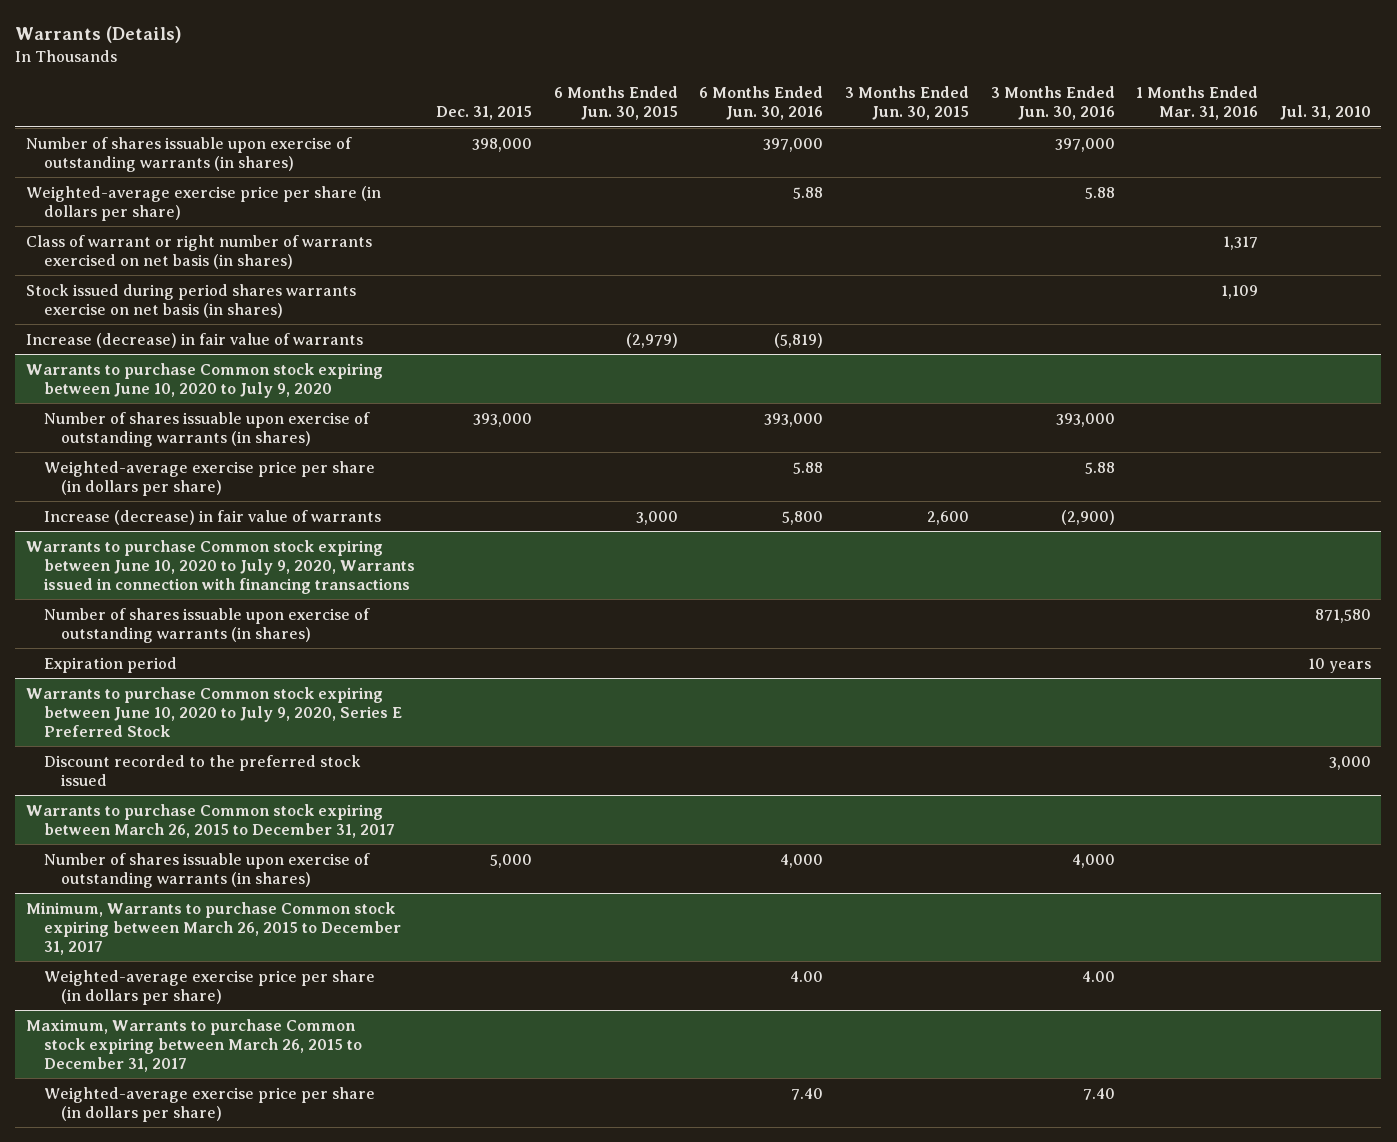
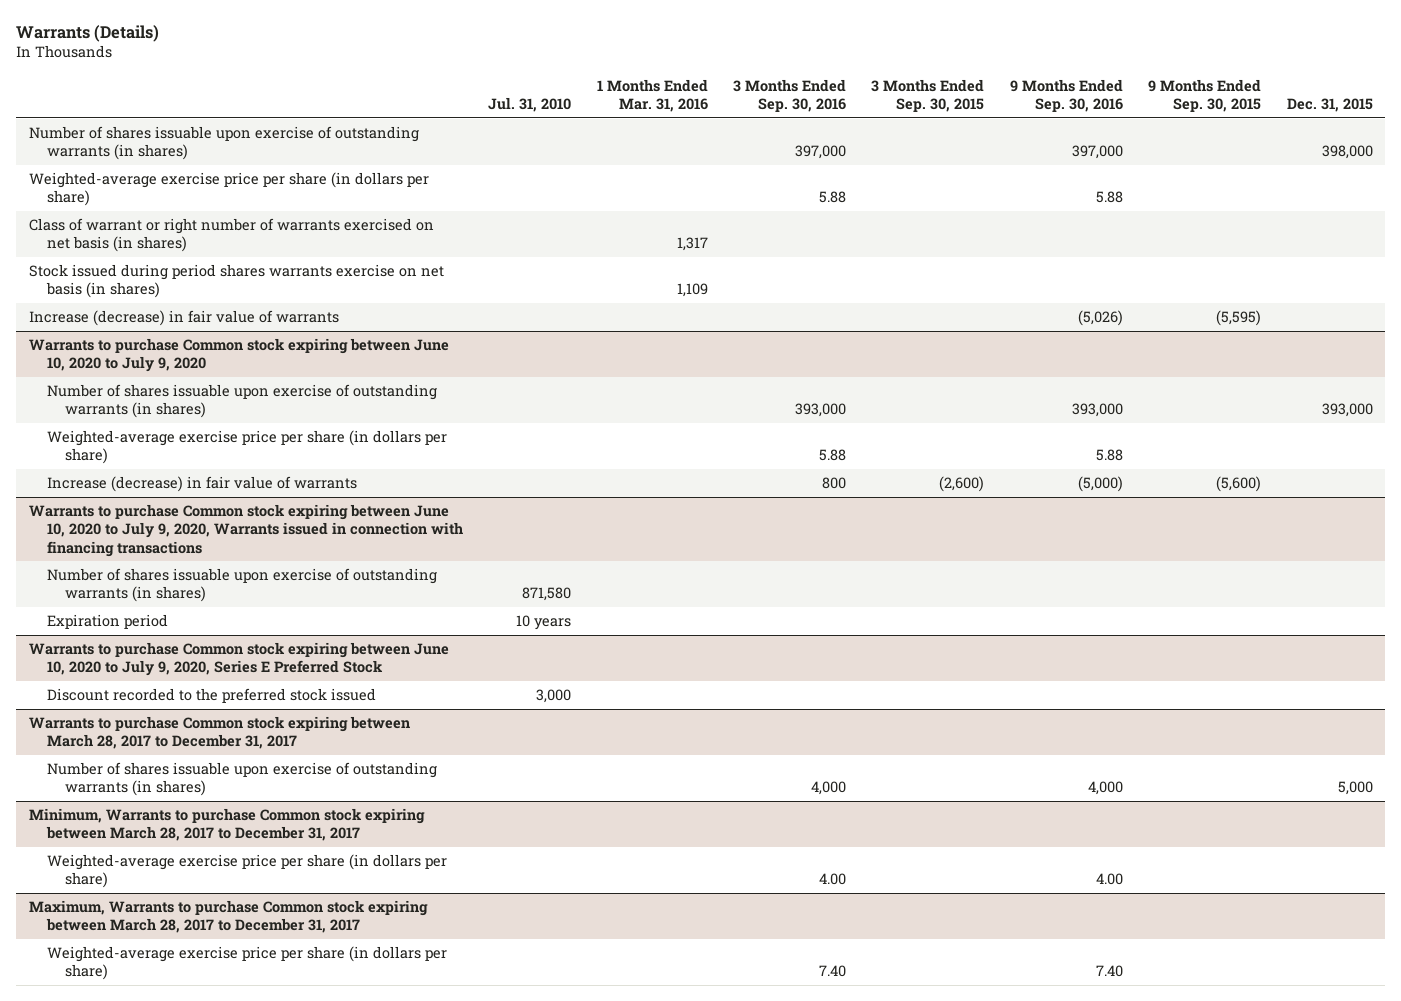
- | Dec. 31, 2015 | 6 Months Ended Jun. 30, 2015 | 6 Months Ended Jun. 30, 2016 | 3 Months Ended Jun. 30, 2015 | 3 Months Ended Jun. 30, 2016 | 1 Months Ended Mar. 31, 2016 | Jul. 31, 2010
+ | Jul. 31, 2010 | 1 Months Ended Mar. 31, 2016 | 3 Months Ended Sep. 30, 2016 | 3 Months Ended Sep. 30, 2015 | 9 Months Ended Sep. 30, 2016 | 9 Months Ended Sep. 30, 2015 | Dec. 31, 2015
- Warrants to purchase Common stock expiring between March 26, 2015 to December 31, 2017
+ Warrants to purchase Common stock expiring between March 28, 2017 to December 31, 2017
- Minimum, Warrants to purchase Common stock expiring between March 26, 2015 to December 31, 2017
+ Minimum, Warrants to purchase Common stock expiring between March 28, 2017 to December 31, 2017
- Maximum, Warrants to purchase Common stock expiring between March 26, 2015 to December 31, 2017
+ Maximum, Warrants to purchase Common stock expiring between March 28, 2017 to December 31, 2017

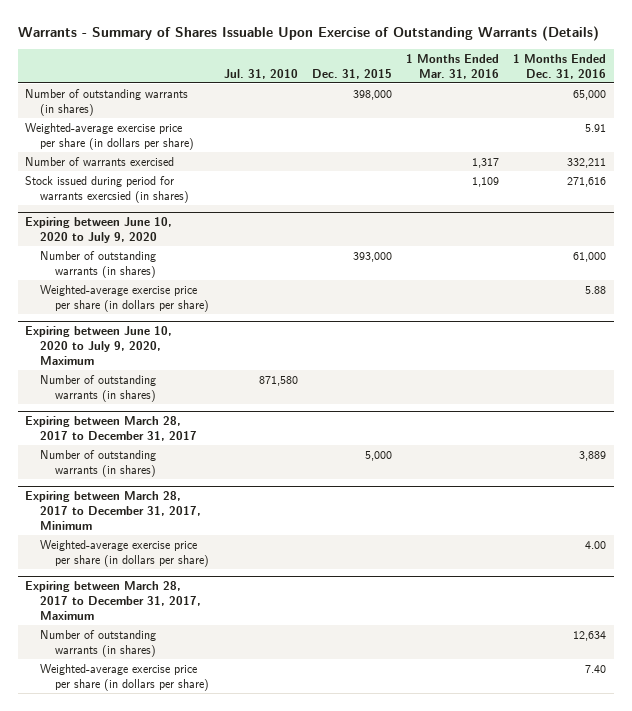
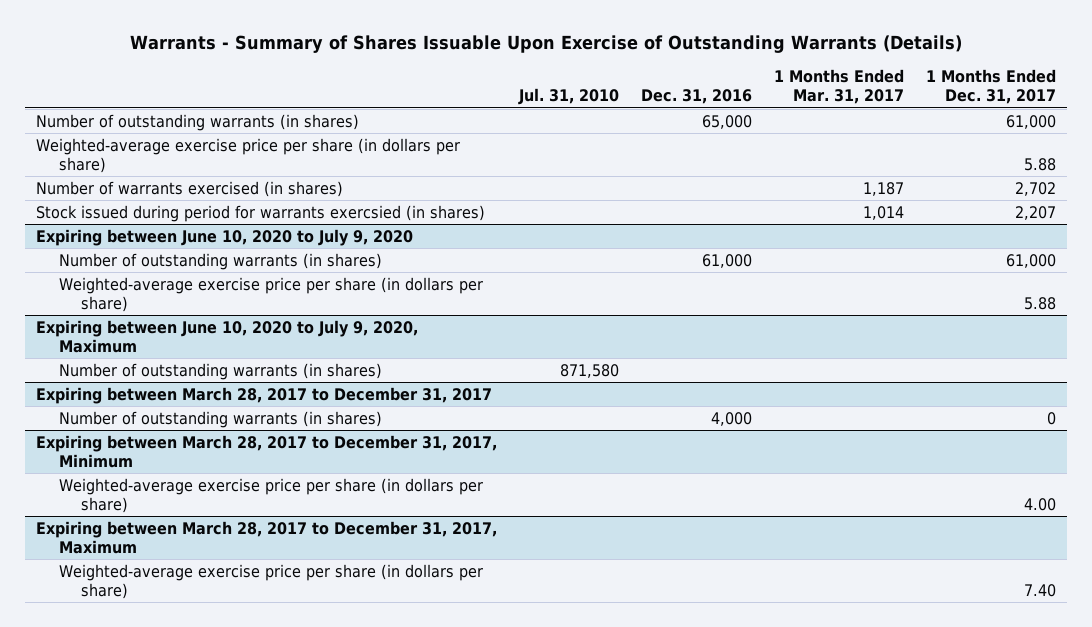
- | Jul. 31, 2010 | Dec. 31, 2015 | 1 Months Ended Mar. 31, 2016 | 1 Months Ended Dec. 31, 2016
+ | Jul. 31, 2010 | Dec. 31, 2016 | 1 Months Ended Mar. 31, 2017 | 1 Months Ended Dec. 31, 2017
- Number of warrants exercised | | | 1,317 | 332,211
+ Number of warrants exercised (in shares) | | | 1,187 | 2,702
@ Expiring between March 28, 2017 to December 31, 2017, Maximum
- Number of outstanding warrants (in shares) | | | | 12,634

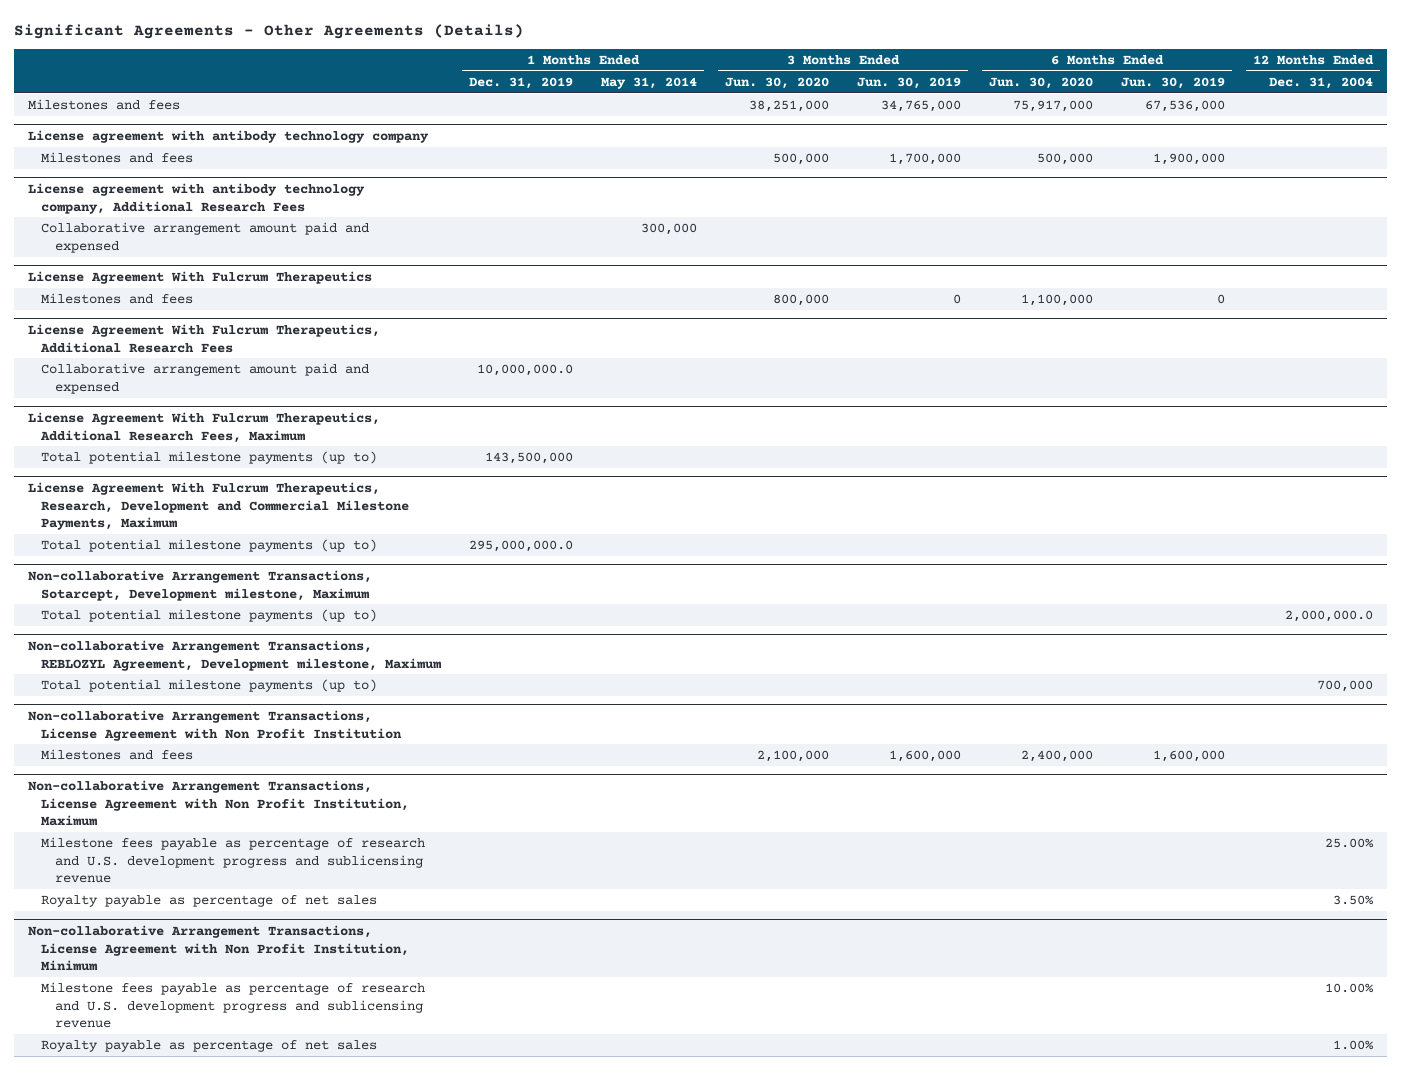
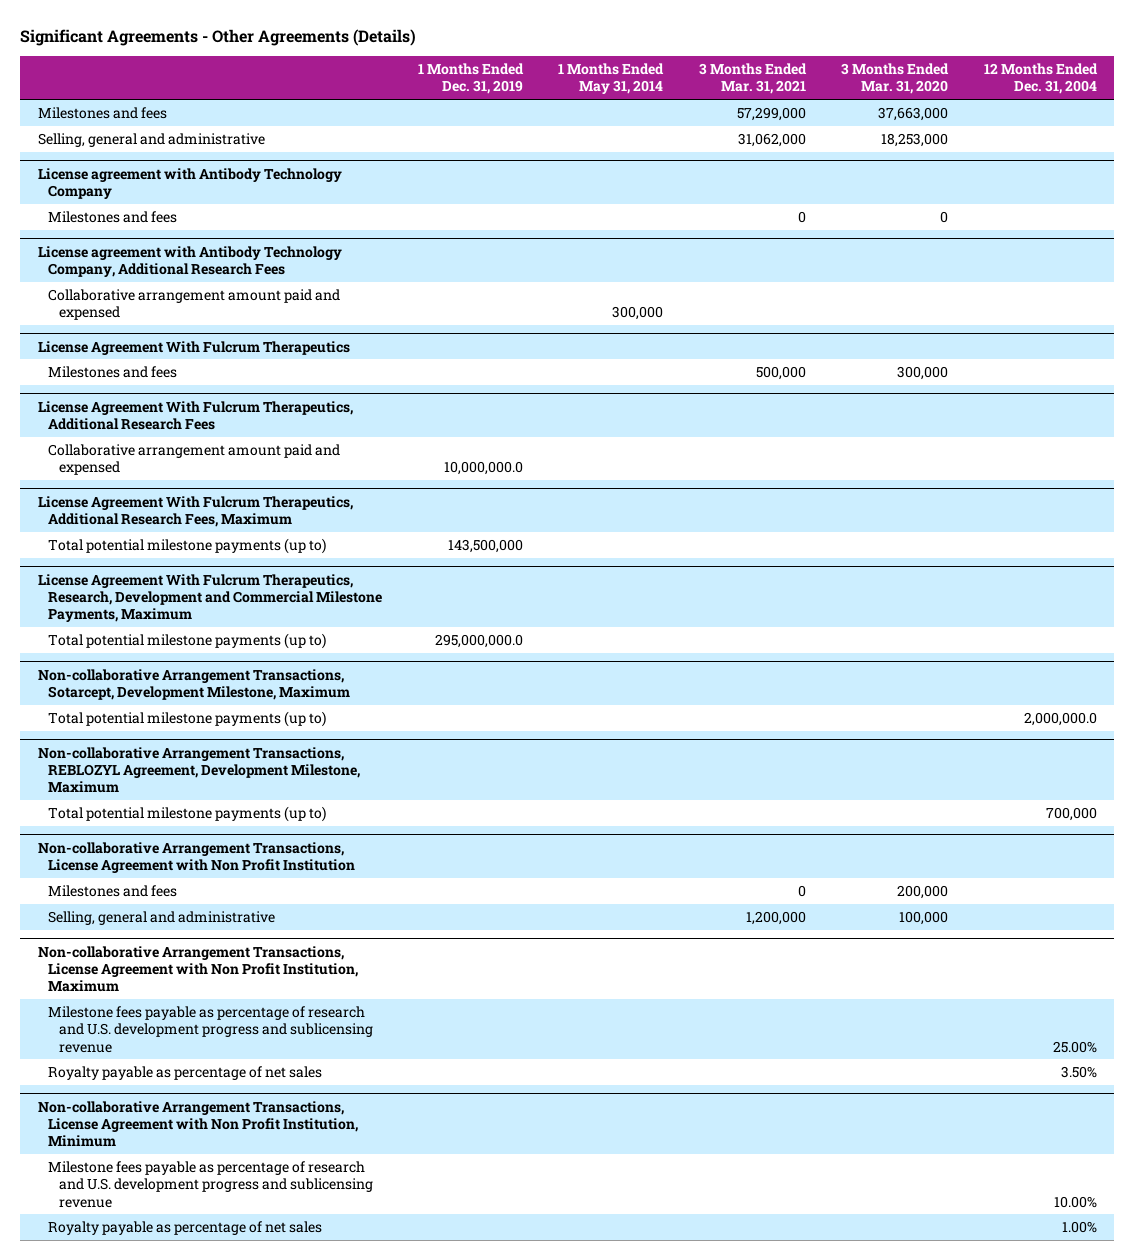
- | 1 Months Ended Dec. 31, 2019 | 1 Months Ended May 31, 2014 | 3 Months Ended Jun. 30, 2020 | 3 Months Ended Jun. 30, 2019 | 6 Months Ended Jun. 30, 2020 | 6 Months Ended Jun. 30, 2019 | 12 Months Ended Dec. 31, 2004
+ | 1 Months Ended Dec. 31, 2019 | 1 Months Ended May 31, 2014 | 3 Months Ended Mar. 31, 2021 | 3 Months Ended Mar. 31, 2020 | 12 Months Ended Dec. 31, 2004
- License agreement with antibody technology company
+ Selling, general and administrative | | | 31,062,000 | 18,253,000 |
+ License agreement with Antibody Technology Company
- License agreement with antibody technology company, Additional Research Fees
+ License agreement with Antibody Technology Company, Additional Research Fees
- Non-collaborative Arrangement Transactions, Sotarcept, Development milestone, Maximum
+ Non-collaborative Arrangement Transactions, Sotarcept, Development Milestone, Maximum
- Non-collaborative Arrangement Transactions, REBLOZYL Agreement, Development milestone, Maximum
+ Non-collaborative Arrangement Transactions, REBLOZYL Agreement, Development Milestone, Maximum
@ Non-collaborative Arrangement Transactions, License Agreement with Non Profit Institution
+ Selling, general and administrative | | | 1,200,000 | 100,000 |

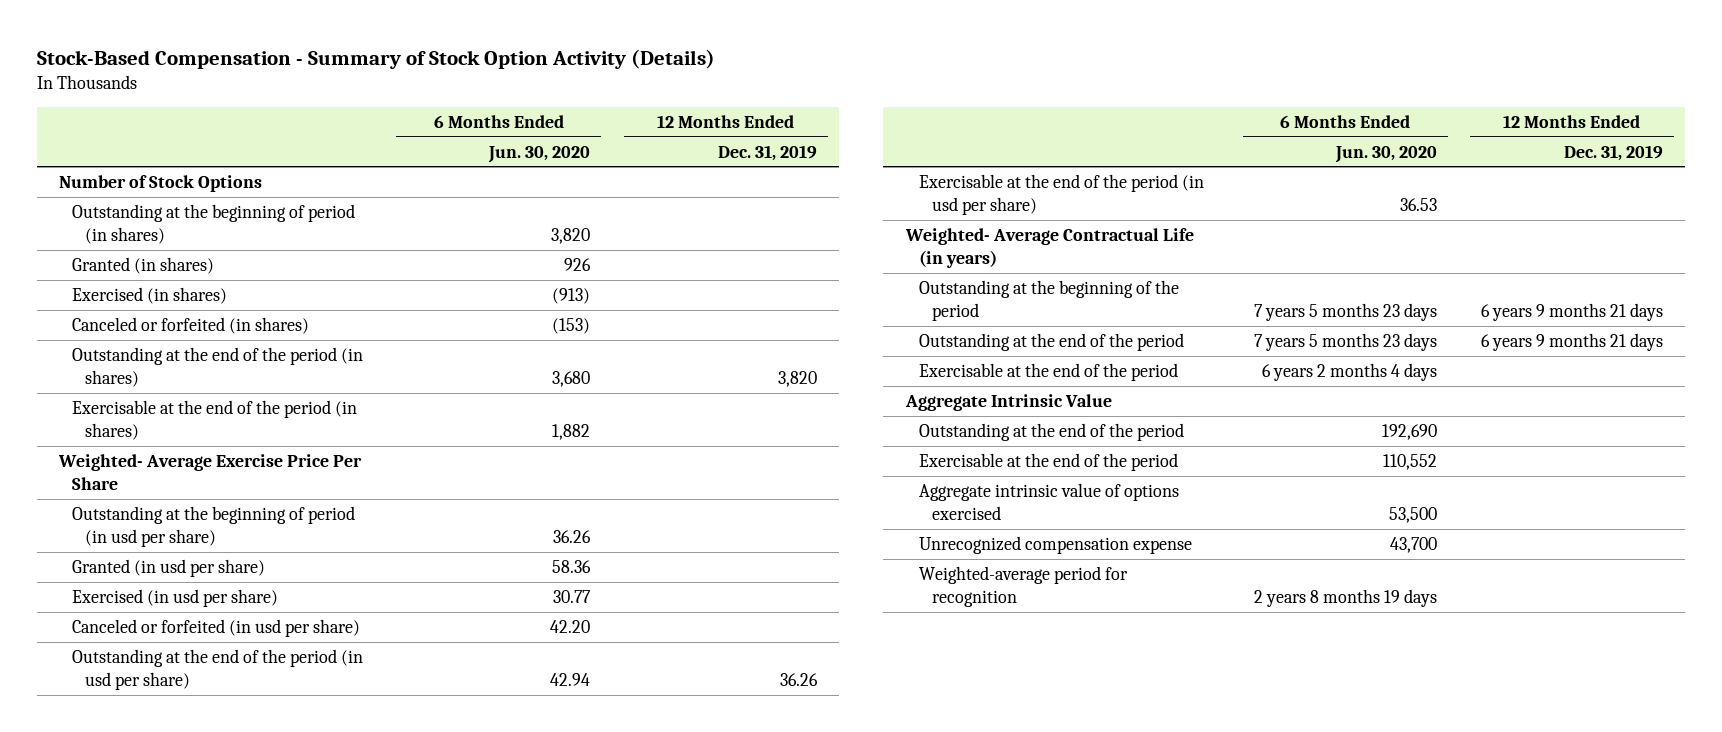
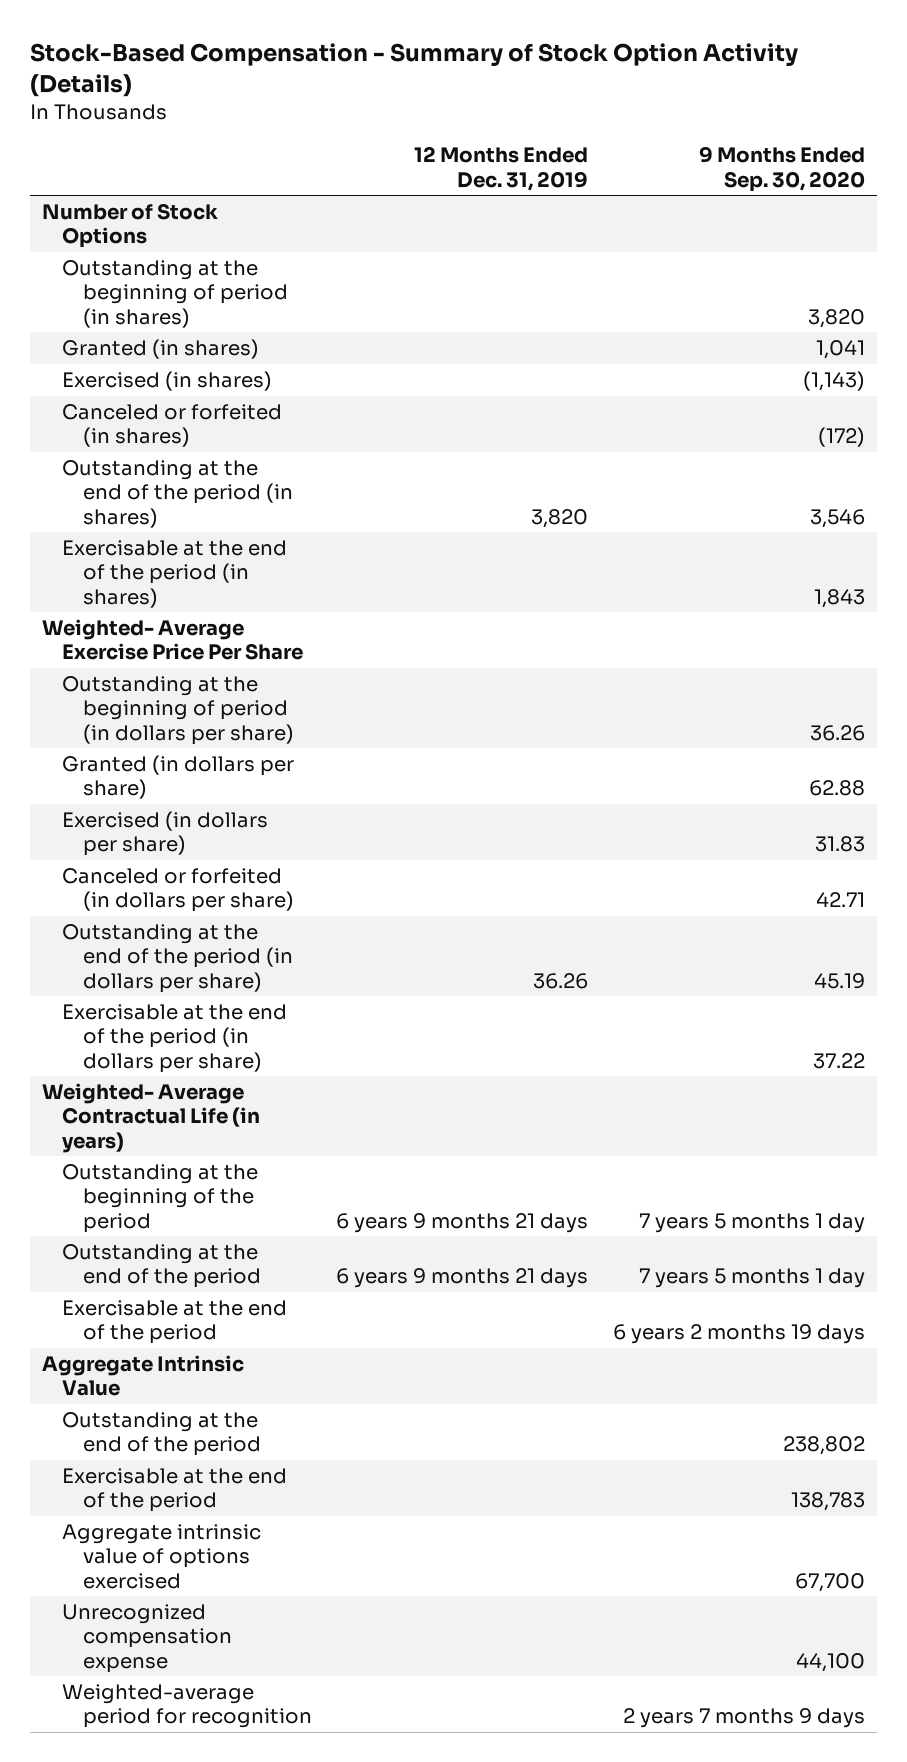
- | 6 Months Ended Jun. 30, 2020 | 12 Months Ended Dec. 31, 2019
+ | 12 Months Ended Dec. 31, 2019 | 9 Months Ended Sep. 30, 2020
- Outstanding at the beginning of period (in usd per share) | 36.26 |
- Granted (in usd per share) | 58.36 |
- Exercised (in usd per share) | 30.77 |
- Canceled or forfeited (in usd per share) | 42.20 |
- Outstanding at the end of the period (in usd per share) | 42.94 | 36.26
- Exercisable at the end of the period (in usd per share) | 36.53 |
+ Outstanding at the beginning of period (in dollars per share) | | 36.26
+ Granted (in dollars per share) | | 62.88
+ Exercised (in dollars per share) | | 31.83
+ Canceled or forfeited (in dollars per share) | | 42.71
+ Outstanding at the end of the period (in dollars per share) | 36.26 | 45.19
+ Exercisable at the end of the period (in dollars per share) | | 37.22

